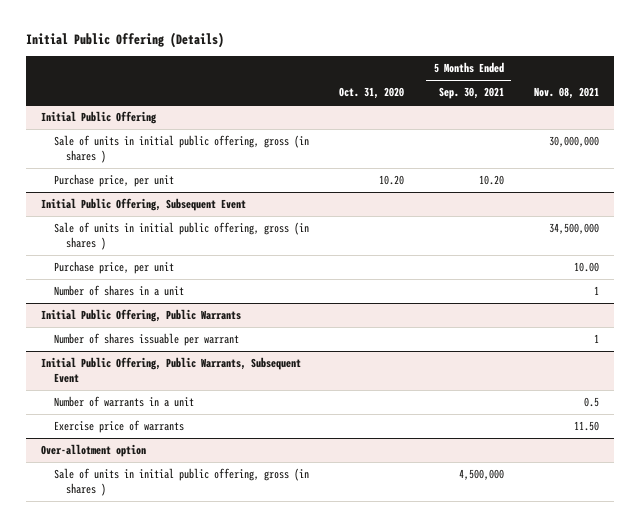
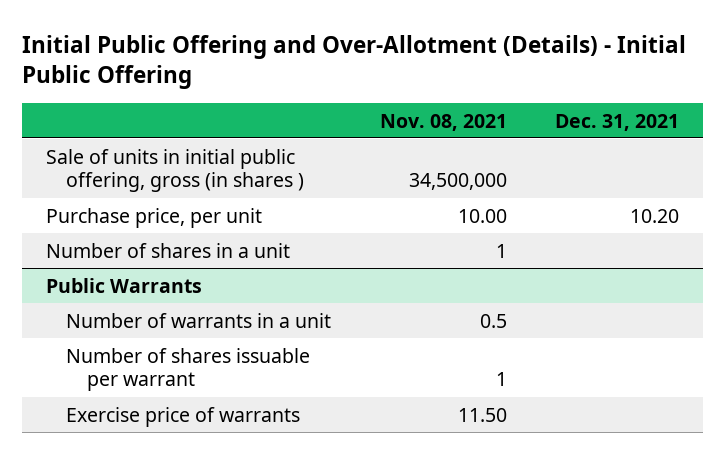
- Initial Public Offering (Details)
+ Initial Public Offering and Over-Allotment (Details) - Initial Public Offering
- | Oct. 31, 2020 | 5 Months Ended Sep. 30, 2021 | Nov. 08, 2021
+ | Nov. 08, 2021 | Dec. 31, 2021
- Initial Public Offering
- Sale of units in initial public offering, gross (in shares ) | | | 30,000,000
- Purchase price, per unit | 10.20 | 10.20 |
- Initial Public Offering, Subsequent Event
- Initial Public Offering, Public Warrants
- Number of shares issuable per warrant | | | 1
- Initial Public Offering, Public Warrants, Subsequent Event
+ Public Warrants
+ Number of shares issuable per warrant | 1 |
- Over-allotment option
- Sale of units in initial public offering, gross (in shares ) | | 4,500,000 |

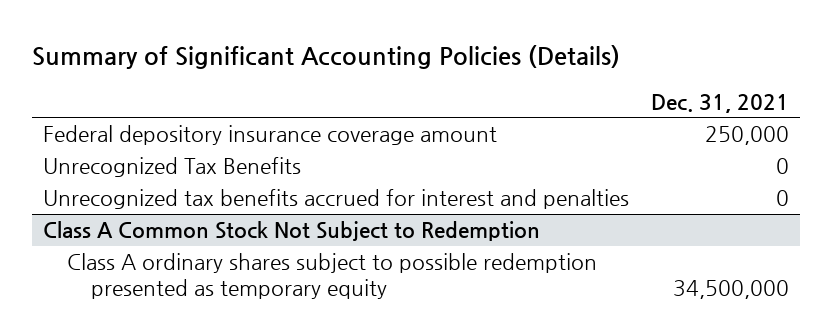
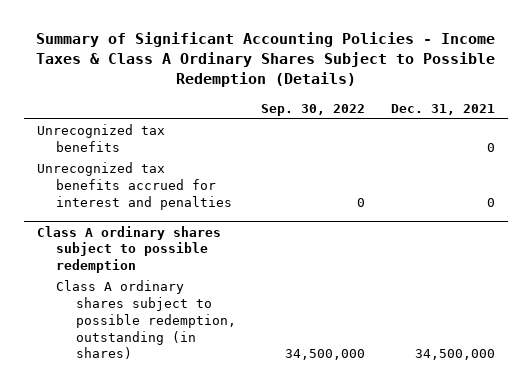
- Summary of Significant Accounting Policies (Details)
+ Summary of Significant Accounting Policies - Income Taxes & Class A Ordinary Shares Subject to Possible Redemption (Details)
- | Dec. 31, 2021
+ | Sep. 30, 2022 | Dec. 31, 2021
- Federal depository insurance coverage amount | 250,000
- Unrecognized Tax Benefits | 0
+ Unrecognized tax benefits | | 0
- Class A Common Stock Not Subject to Redemption
- Class A ordinary shares subject to possible redemption presented as temporary equity | 34,500,000
+ Class A ordinary shares subject to possible redemption
+ Class A ordinary shares subject to possible redemption, outstanding (in shares) | 34,500,000 | 34,500,000

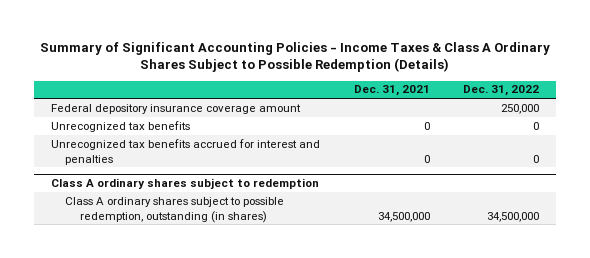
- | Sep. 30, 2022 | Dec. 31, 2021
+ | Dec. 31, 2021 | Dec. 31, 2022
+ Federal depository insurance coverage amount | | 250,000
- Class A ordinary shares subject to possible redemption
+ Class A ordinary shares subject to redemption

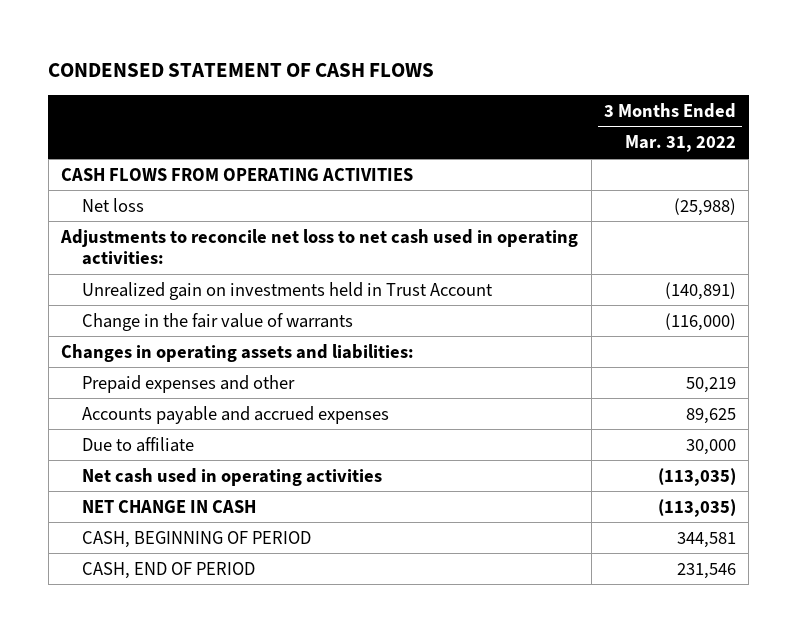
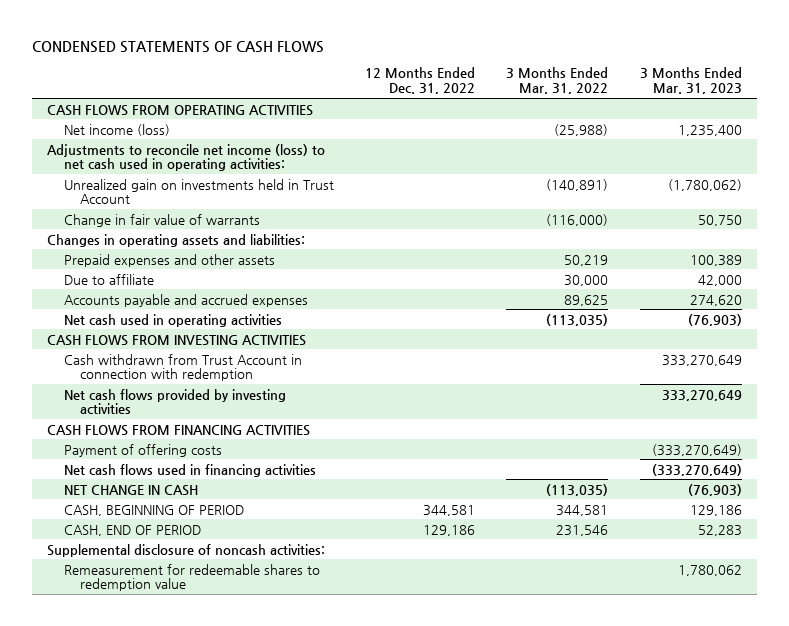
- CONDENSED STATEMENT OF CASH FLOWS
+ CONDENSED STATEMENTS OF CASH FLOWS
- | 3 Months Ended Mar. 31, 2022
+ | 12 Months Ended Dec. 31, 2022 | 3 Months Ended Mar. 31, 2022 | 3 Months Ended Mar. 31, 2023
- Net loss | (25,988)
- Adjustments to reconcile net loss to net cash used in operating activities:
+ Net income (loss) | | (25,988) | 1,235,400
+ Adjustments to reconcile net income (loss) to net cash used in operating activities:
- Change in the fair value of warrants | (116,000)
+ Change in fair value of warrants | | (116,000) | 50,750
- Prepaid expenses and other | 50,219
+ Prepaid expenses and other assets | | 50,219 | 100,389
moved down: Accounts payable and accrued expenses | | 89,625 | 274,620
+ CASH FLOWS FROM INVESTING ACTIVITIES
+ Cash withdrawn from Trust Account in connection with redemption | | | 333,270,649
+ Net cash flows provided by investing activities | | | 333,270,649
+ CASH FLOWS FROM FINANCING ACTIVITIES
+ Payment of offering costs | | | (333,270,649)
+ Net cash flows used in financing activities | | | (333,270,649)
+ Supplemental disclosure of noncash activities:
+ Remeasurement for redeemable shares to redemption value | | | 1,780,062

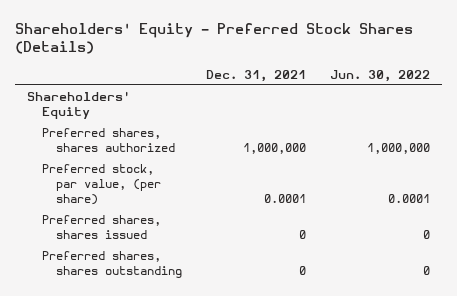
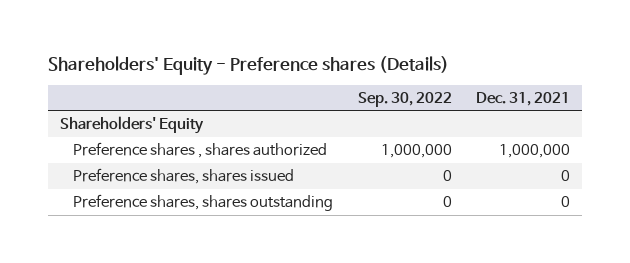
- Shareholders' Equity - Preferred Stock Shares (Details)
+ Shareholders' Equity - Preference shares (Details)
- | Dec. 31, 2021 | Jun. 30, 2022
+ | Sep. 30, 2022 | Dec. 31, 2021
- Preferred shares, shares authorized | 1,000,000 | 1,000,000
- Preferred stock, par value, (per share) | 0.0001 | 0.0001
- Preferred shares, shares issued | 0 | 0
- Preferred shares, shares outstanding | 0 | 0
+ Preference shares , shares authorized | 1,000,000 | 1,000,000
+ Preference shares, shares issued | 0 | 0
+ Preference shares, shares outstanding | 0 | 0

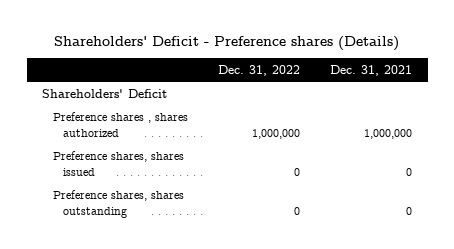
- Shareholders' Equity - Preference shares (Details)
+ Shareholders' Deficit - Preference shares (Details)
- | Sep. 30, 2022 | Dec. 31, 2021
+ | Dec. 31, 2022 | Dec. 31, 2021
- Shareholders' Equity
+ Shareholders' Deficit

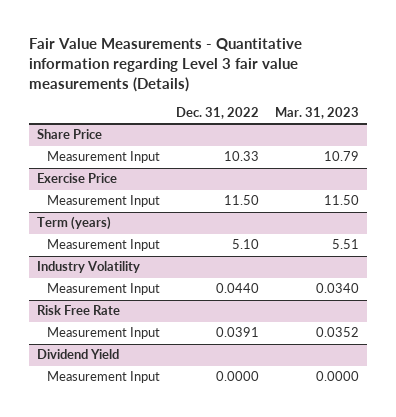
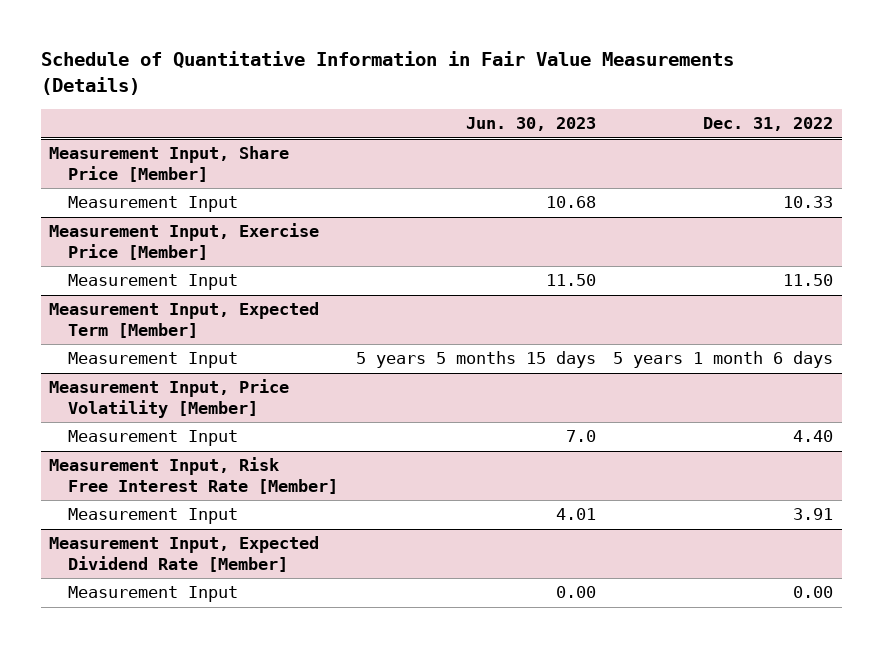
- Fair Value Measurements - Quantitative information regarding Level 3 fair value measurements (Details)
+ Schedule of Quantitative Information in Fair Value Measurements (Details)
- | Dec. 31, 2022 | Mar. 31, 2023
+ | Jun. 30, 2023 | Dec. 31, 2022
- Share Price
+ Measurement Input, Share Price [Member]
- Exercise Price
+ Measurement Input, Exercise Price [Member]
- Term (years)
- Measurement Input | 5.10 | 5.51
- Industry Volatility
- Measurement Input | 0.0440 | 0.0340
- Risk Free Rate
- Measurement Input | 0.0391 | 0.0352
- Dividend Yield
- Measurement Input | 0.0000 | 0.0000
+ Measurement Input, Expected Term [Member]
+ Measurement Input | 5 years 5 months 15 days | 5 years 1 month 6 days
+ Measurement Input, Price Volatility [Member]
+ Measurement Input | 7.0 | 4.40
+ Measurement Input, Risk Free Interest Rate [Member]
+ Measurement Input | 4.01 | 3.91
+ Measurement Input, Expected Dividend Rate [Member]
+ Measurement Input | 0.00 | 0.00

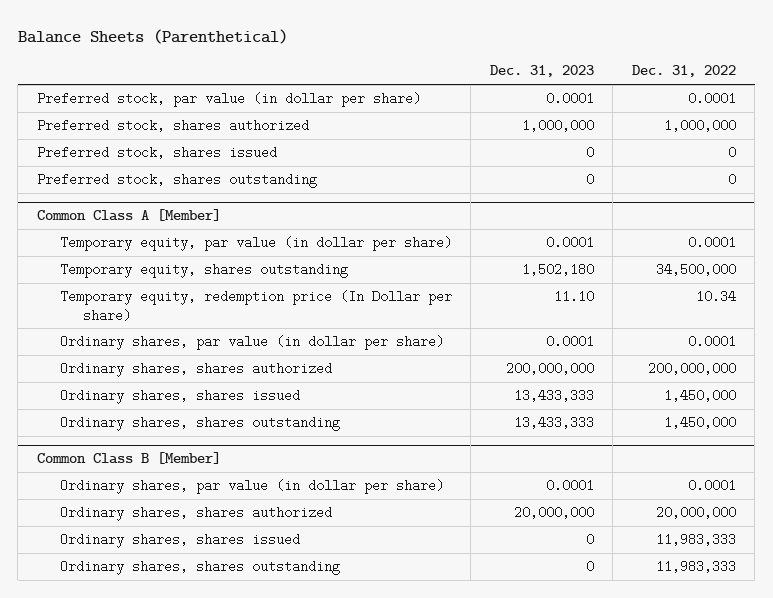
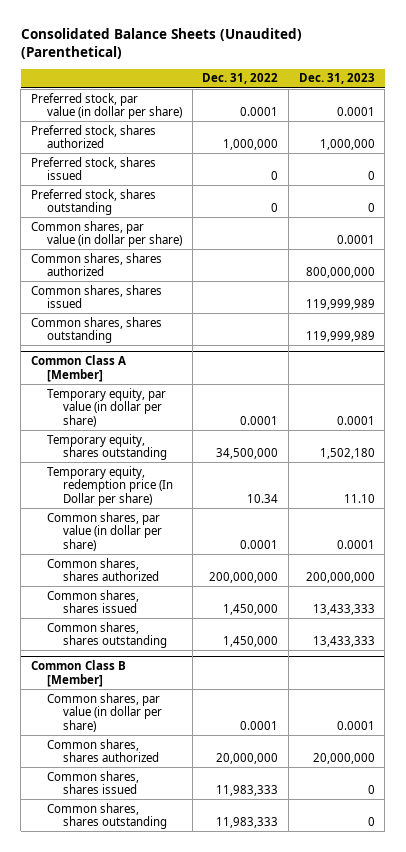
- Balance Sheets (Parenthetical)
+ Consolidated Balance Sheets (Unaudited) (Parenthetical)
- | Dec. 31, 2023 | Dec. 31, 2022
+ | Dec. 31, 2022 | Dec. 31, 2023
+ Common shares, par value (in dollar per share) | | 0.0001
+ Common shares, shares authorized | | 800,000,000
+ Common shares, shares issued | | 119,999,989
+ Common shares, shares outstanding | | 119,999,989
@ Common Class A [Member]
- Ordinary shares, par value (in dollar per share) | 0.0001 | 0.0001
- Ordinary shares, shares authorized | 200,000,000 | 200,000,000
- Ordinary shares, shares issued | 13,433,333 | 1,450,000
- Ordinary shares, shares outstanding | 13,433,333 | 1,450,000
+ Common shares, par value (in dollar per share) | 0.0001 | 0.0001
+ Common shares, shares authorized | 200,000,000 | 200,000,000
+ Common shares, shares issued | 1,450,000 | 13,433,333
+ Common shares, shares outstanding | 1,450,000 | 13,433,333
@ Common Class B [Member]
- Ordinary shares, par value (in dollar per share) | 0.0001 | 0.0001
- Ordinary shares, shares authorized | 20,000,000 | 20,000,000
- Ordinary shares, shares issued | 0 | 11,983,333
- Ordinary shares, shares outstanding | 0 | 11,983,333
+ Common shares, par value (in dollar per share) | 0.0001 | 0.0001
+ Common shares, shares authorized | 20,000,000 | 20,000,000
+ Common shares, shares issued | 11,983,333 | 0
+ Common shares, shares outstanding | 11,983,333 | 0

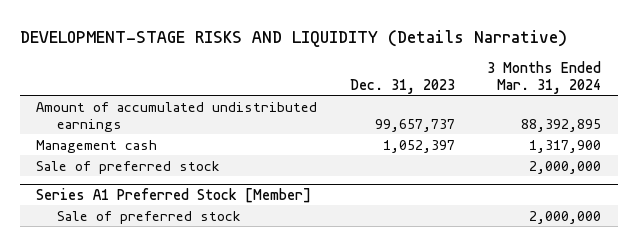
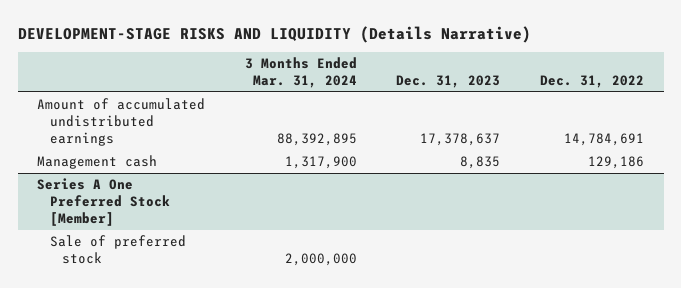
- | Dec. 31, 2023 | 3 Months Ended Mar. 31, 2024
+ | 3 Months Ended Mar. 31, 2024 | Dec. 31, 2023 | Dec. 31, 2022
- Amount of accumulated undistributed earnings | 99,657,737 | 88,392,895
- Management cash | 1,052,397 | 1,317,900
- Sale of preferred stock | | 2,000,000
- Series A1 Preferred Stock [Member]
+ Amount of accumulated undistributed earnings | 88,392,895 | 17,378,637 | 14,784,691
+ Management cash | 1,317,900 | 8,835 | 129,186
+ Series A One Preferred Stock [Member]

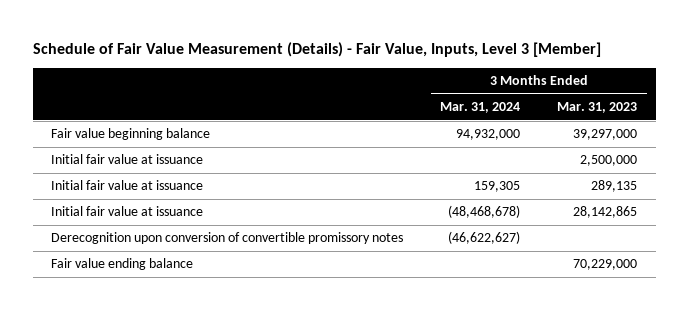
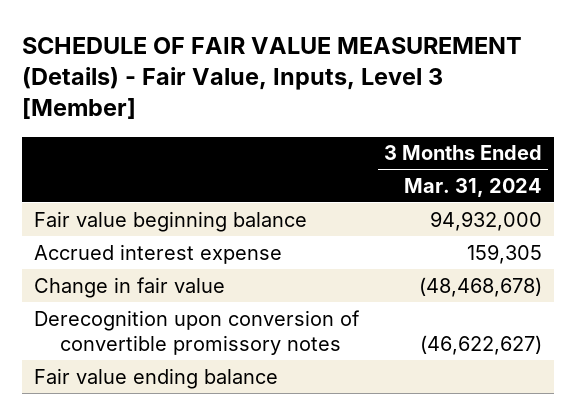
- Schedule of Fair Value Measurement (Details) - Fair Value, Inputs, Level 3 [Member]
+ SCHEDULE OF FAIR VALUE MEASUREMENT (Details) - Fair Value, Inputs, Level 3 [Member]
- | 3 Months Ended Mar. 31, 2024 | 3 Months Ended Mar. 31, 2023
+ | 3 Months Ended Mar. 31, 2024
- Initial fair value at issuance | | 2,500,000
- Initial fair value at issuance | 159,305 | 289,135
- Initial fair value at issuance | (48,468,678) | 28,142,865
+ Accrued interest expense | 159,305
+ Change in fair value | (48,468,678)

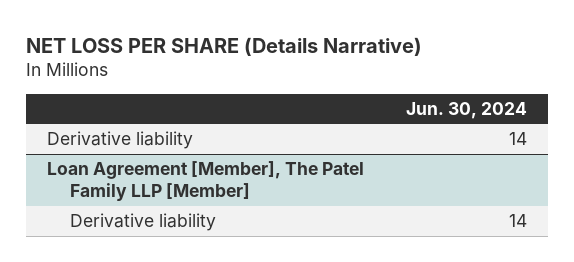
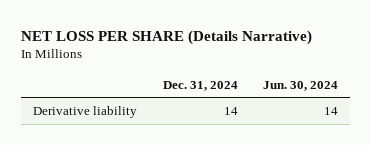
- | Jun. 30, 2024
+ | Dec. 31, 2024 | Jun. 30, 2024
- Loan Agreement [Member], The Patel Family LLP [Member]
- Derivative liability | 14

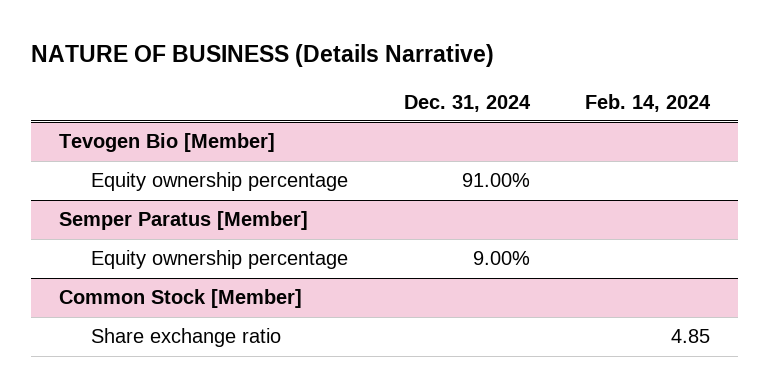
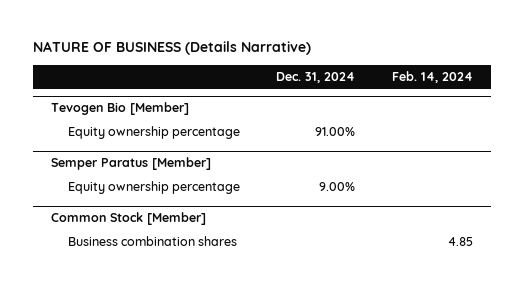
@ Common Stock [Member]
- Share exchange ratio | | 4.85
+ Business combination shares | | 4.85

